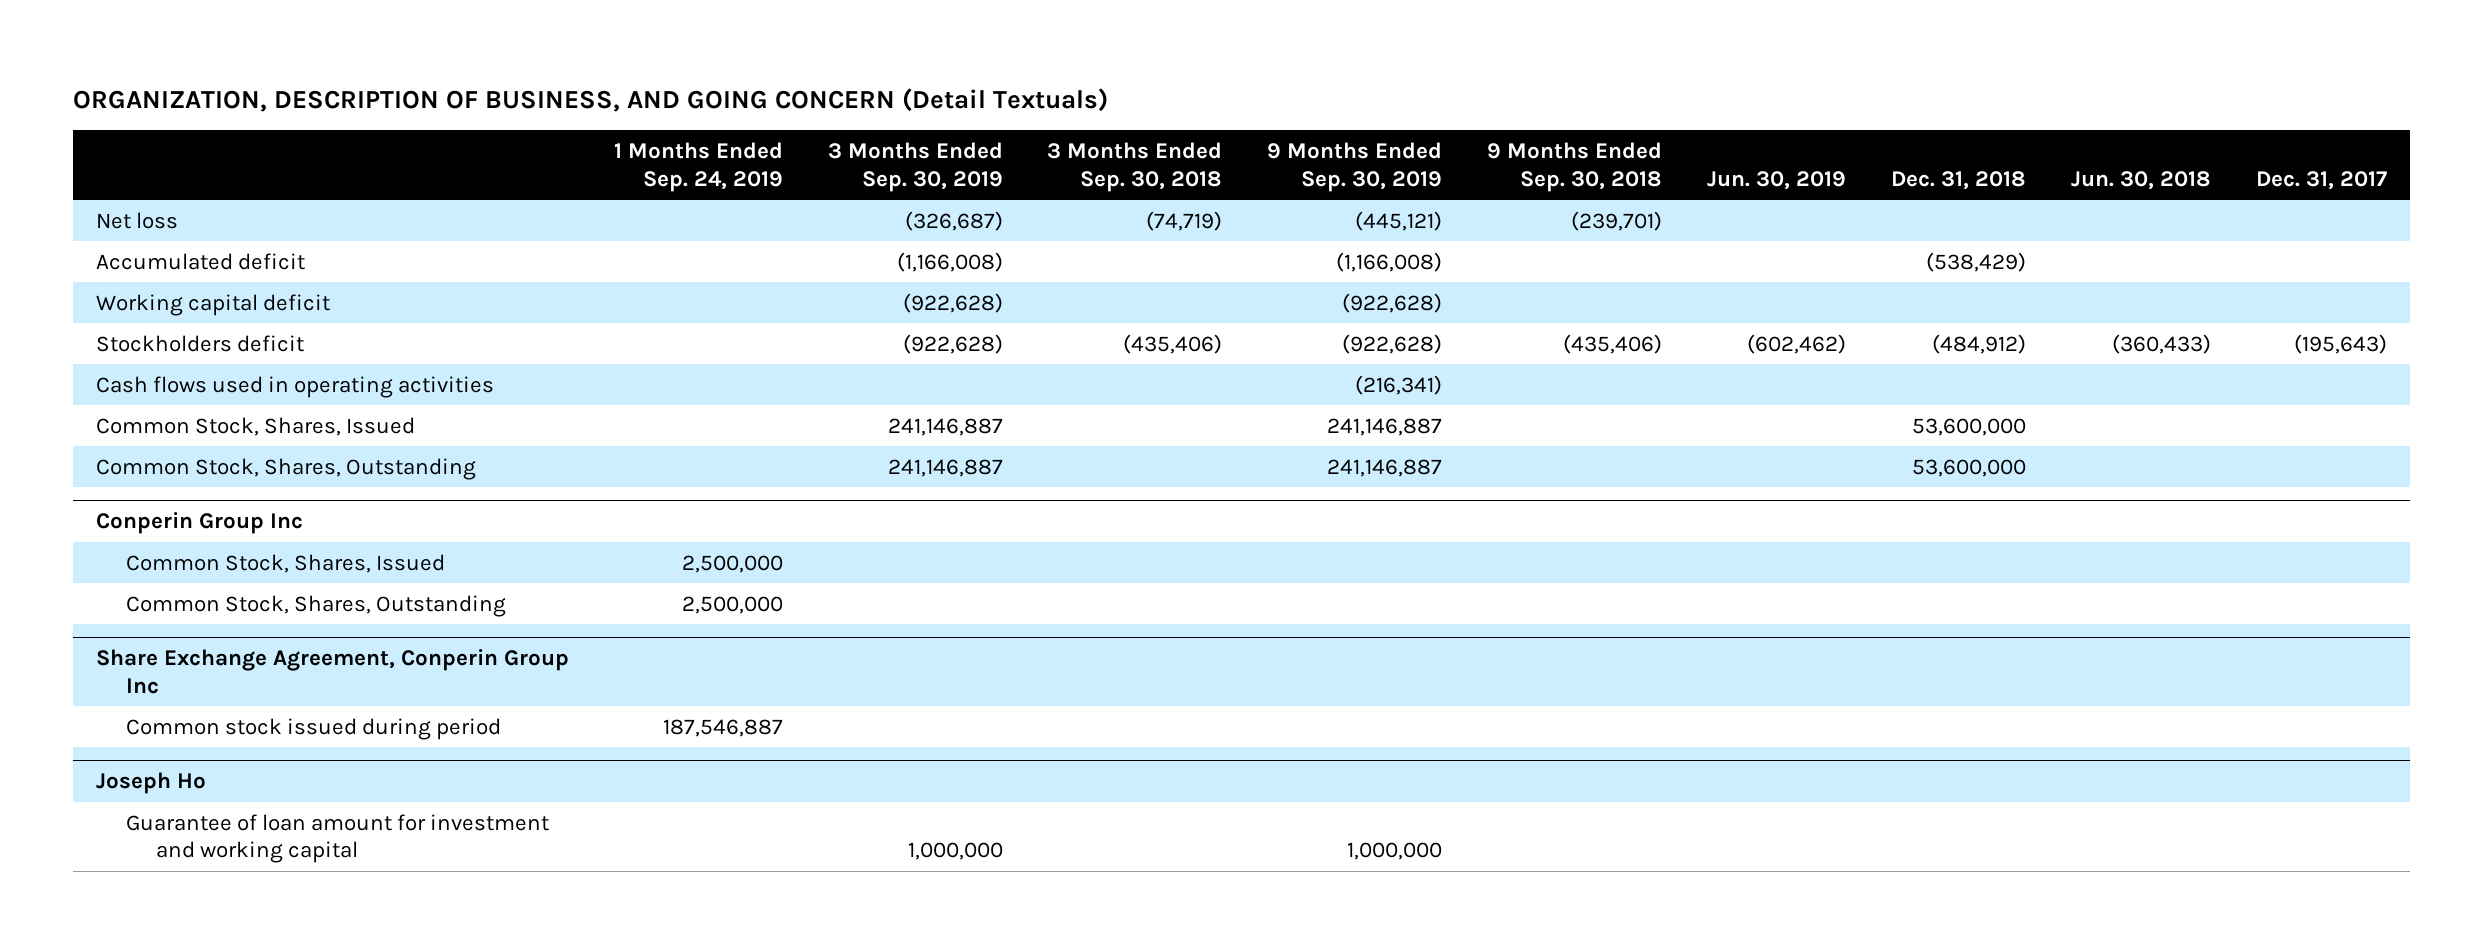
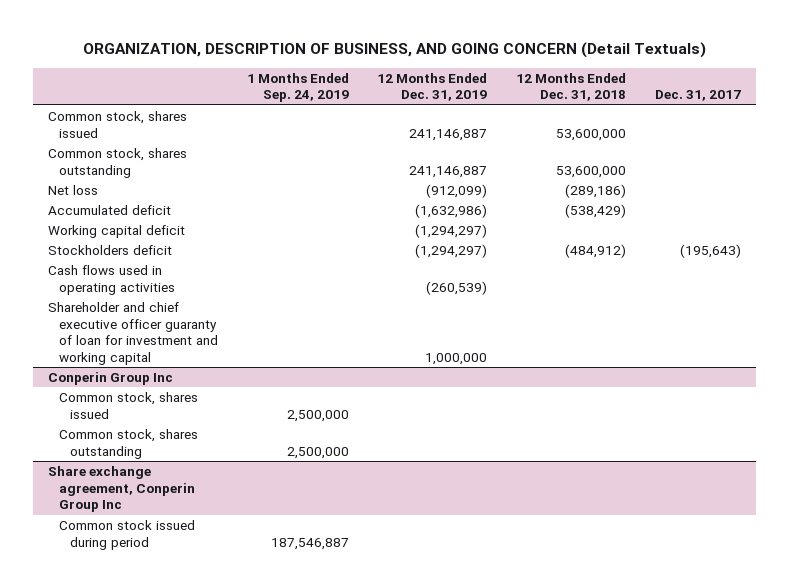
- | 1 Months Ended Sep. 24, 2019 | 3 Months Ended Sep. 30, 2019 | 3 Months Ended Sep. 30, 2018 | 9 Months Ended Sep. 30, 2019 | 9 Months Ended Sep. 30, 2018 | Jun. 30, 2019 | Dec. 31, 2018 | Jun. 30, 2018 | Dec. 31, 2017
+ | 1 Months Ended Sep. 24, 2019 | 12 Months Ended Dec. 31, 2019 | 12 Months Ended Dec. 31, 2018 | Dec. 31, 2017
+ Common stock, shares issued | | 241,146,887 | 53,600,000 |
+ Common stock, shares outstanding | | 241,146,887 | 53,600,000 |
- Common Stock, Shares, Issued | | 241,146,887 | | 241,146,887 | | | 53,600,000 | |
- Common Stock, Shares, Outstanding | | 241,146,887 | | 241,146,887 | | | 53,600,000 | |
+ Shareholder and chief executive officer guaranty of loan for investment and working capital | | 1,000,000 | |
@ Conperin Group Inc
- Common Stock, Shares, Issued | 2,500,000 | | | | | | | |
- Common Stock, Shares, Outstanding | 2,500,000 | | | | | | | |
- Share Exchange Agreement, Conperin Group Inc
@ Conperin Group Inc
+ Common stock, shares issued | 2,500,000 | | |
+ Common stock, shares outstanding | 2,500,000 | | |
+ Share exchange agreement, Conperin Group Inc
- Joseph Ho
- Guarantee of loan amount for investment and working capital | | 1,000,000 | | 1,000,000 | | | | |

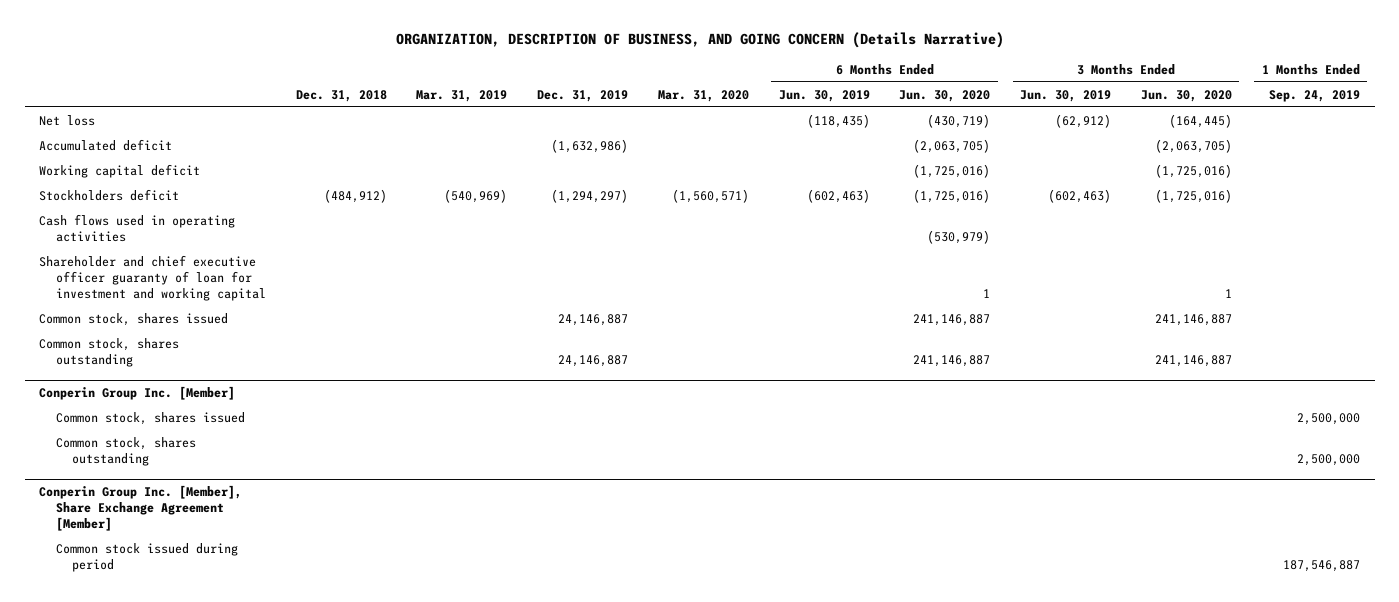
- ORGANIZATION, DESCRIPTION OF BUSINESS, AND GOING CONCERN (Detail Textuals)
+ ORGANIZATION, DESCRIPTION OF BUSINESS, AND GOING CONCERN (Details Narrative)
- | 1 Months Ended Sep. 24, 2019 | 12 Months Ended Dec. 31, 2019 | 12 Months Ended Dec. 31, 2018 | Dec. 31, 2017
+ | Dec. 31, 2018 | Mar. 31, 2019 | Dec. 31, 2019 | Mar. 31, 2020 | 6 Months Ended Jun. 30, 2019 | 6 Months Ended Jun. 30, 2020 | 3 Months Ended Jun. 30, 2019 | 3 Months Ended Jun. 30, 2020 | 1 Months Ended Sep. 24, 2019
- Conperin Group Inc
moved down: Common stock, shares issued | | | 24,146,887 | | | 241,146,887 | | 241,146,887 |
moved down: Common stock, shares outstanding | | | 24,146,887 | | | 241,146,887 | | 241,146,887 |
+ Conperin Group Inc. [Member]
- Share exchange agreement, Conperin Group Inc
+ Conperin Group Inc. [Member], Share Exchange Agreement [Member]

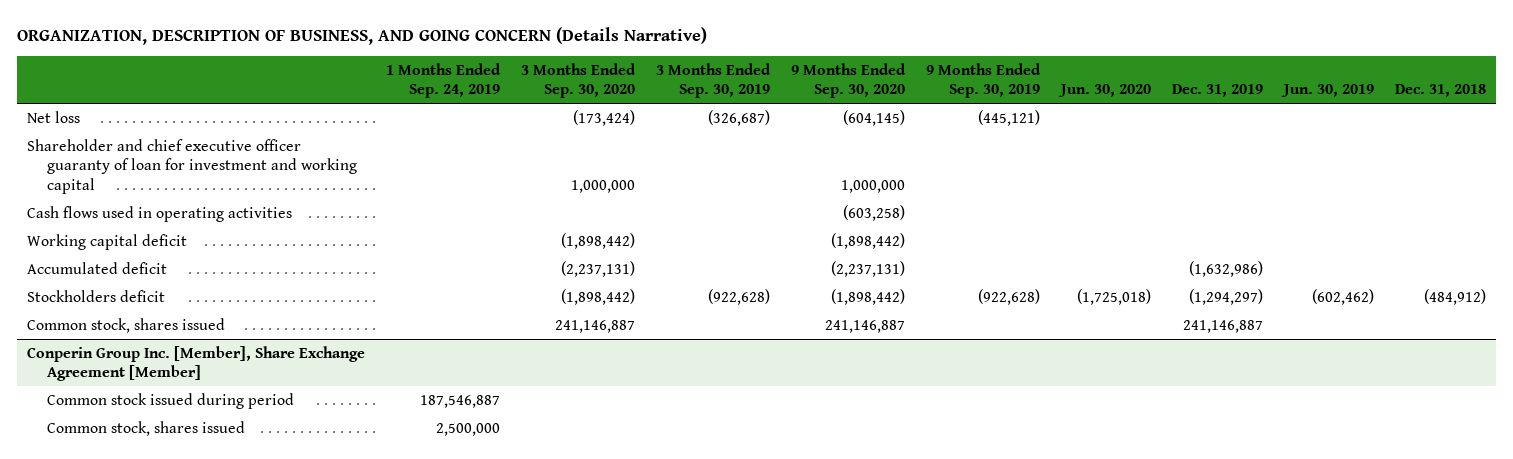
- | Dec. 31, 2018 | Mar. 31, 2019 | Dec. 31, 2019 | Mar. 31, 2020 | 6 Months Ended Jun. 30, 2019 | 6 Months Ended Jun. 30, 2020 | 3 Months Ended Jun. 30, 2019 | 3 Months Ended Jun. 30, 2020 | 1 Months Ended Sep. 24, 2019
+ | 1 Months Ended Sep. 24, 2019 | 3 Months Ended Sep. 30, 2020 | 3 Months Ended Sep. 30, 2019 | 9 Months Ended Sep. 30, 2020 | 9 Months Ended Sep. 30, 2019 | Jun. 30, 2020 | Dec. 31, 2019 | Jun. 30, 2019 | Dec. 31, 2018
moved up: Shareholder and chief executive officer guaranty of loan for investment and working capital | | 1,000,000 | | 1,000,000 | | | | |
moved up: Cash flows used in operating activities | | | | (603,258) | | | | |
moved down: Accumulated deficit | | (2,237,131) | | (2,237,131) | | | (1,632,986) | |
- Common stock, shares issued | | | 24,146,887 | | | 241,146,887 | | 241,146,887 |
- Common stock, shares outstanding | | | 24,146,887 | | | 241,146,887 | | 241,146,887 |
- Conperin Group Inc. [Member]
- Common stock, shares issued | | | | | | | | | 2,500,000
- Common stock, shares outstanding | | | | | | | | | 2,500,000
+ Common stock, shares issued | | 241,146,887 | | 241,146,887 | | | 241,146,887 | |
@ Conperin Group Inc. [Member], Share Exchange Agreement [Member]
+ Common stock, shares issued | 2,500,000 | | | | | | | |

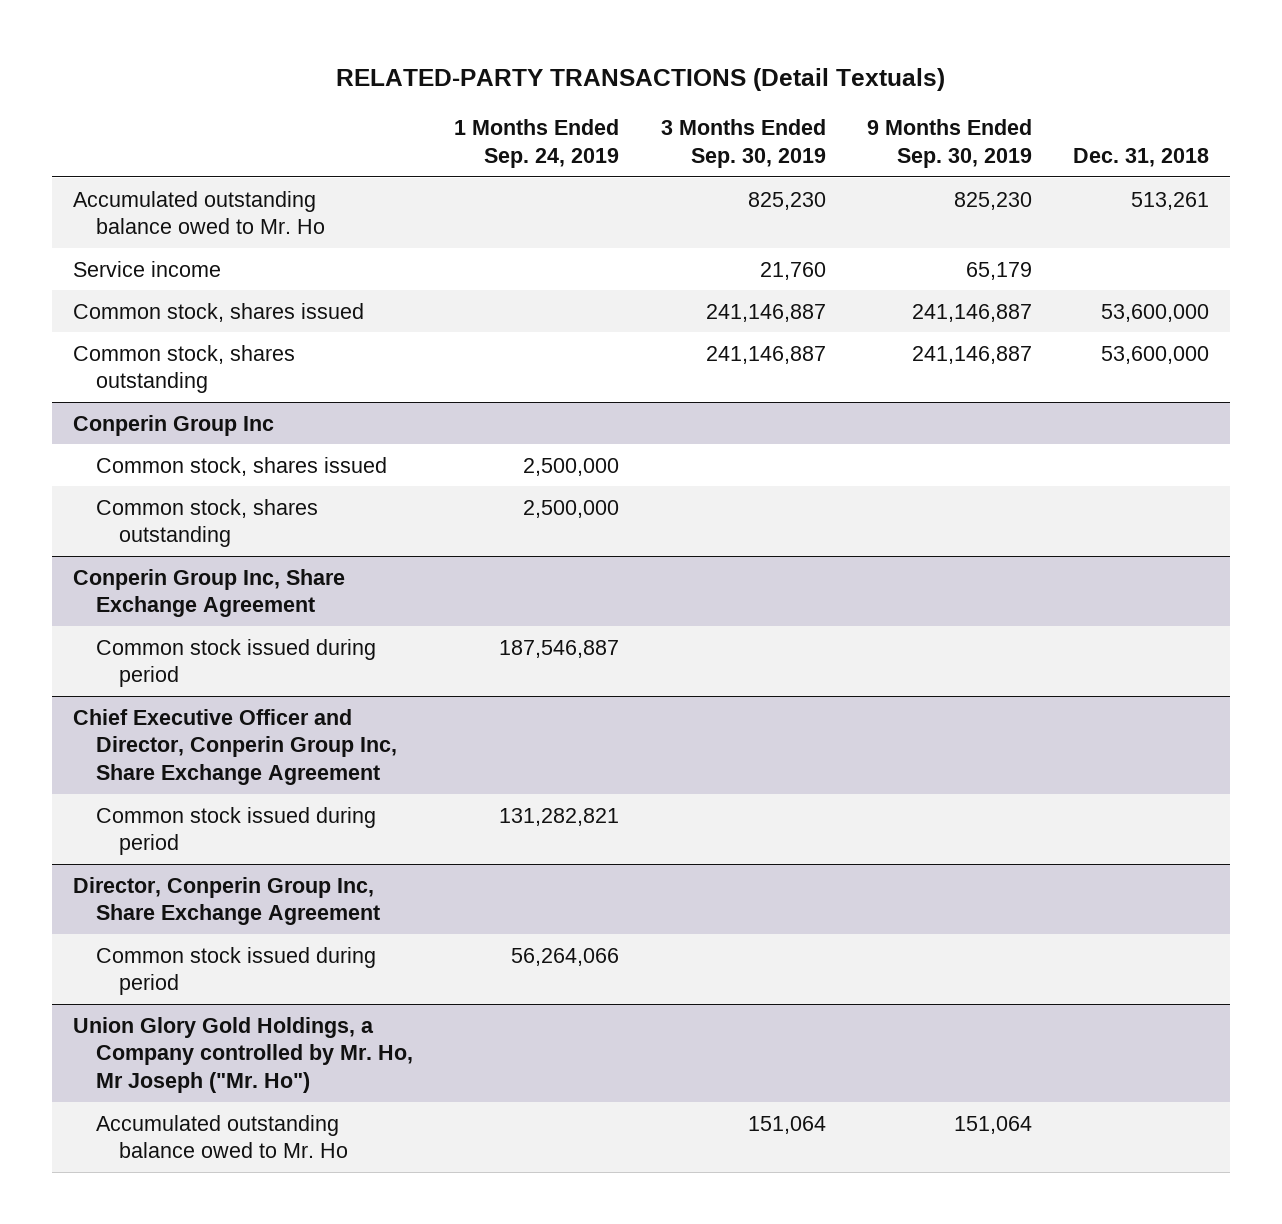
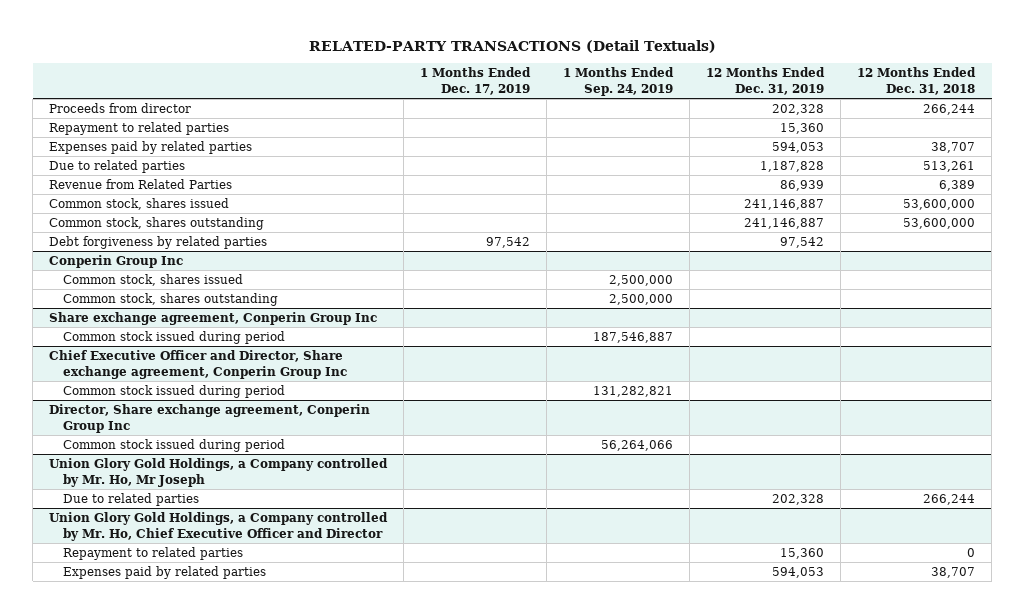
- | 1 Months Ended Sep. 24, 2019 | 3 Months Ended Sep. 30, 2019 | 9 Months Ended Sep. 30, 2019 | Dec. 31, 2018
+ | 1 Months Ended Dec. 17, 2019 | 1 Months Ended Sep. 24, 2019 | 12 Months Ended Dec. 31, 2019 | 12 Months Ended Dec. 31, 2018
- Accumulated outstanding balance owed to Mr. Ho | | 825,230 | 825,230 | 513,261
- Service income | | 21,760 | 65,179 |
+ Proceeds from director | | | 202,328 | 266,244
+ Repayment to related parties | | | 15,360 |
+ Expenses paid by related parties | | | 594,053 | 38,707
+ Due to related parties | | | 1,187,828 | 513,261
+ Revenue from Related Parties | | | 86,939 | 6,389
+ Debt forgiveness by related parties | 97,542 | | 97,542 |
- Conperin Group Inc, Share Exchange Agreement
+ Share exchange agreement, Conperin Group Inc
- Chief Executive Officer and Director, Conperin Group Inc, Share Exchange Agreement
+ Chief Executive Officer and Director, Share exchange agreement, Conperin Group Inc
- Director, Conperin Group Inc, Share Exchange Agreement
+ Director, Share exchange agreement, Conperin Group Inc
- Union Glory Gold Holdings, a Company controlled by Mr. Ho, Mr Joseph ("Mr. Ho")
- Accumulated outstanding balance owed to Mr. Ho | | 151,064 | 151,064 |
+ Union Glory Gold Holdings, a Company controlled by Mr. Ho, Mr Joseph
+ Due to related parties | | | 202,328 | 266,244
+ Union Glory Gold Holdings, a Company controlled by Mr. Ho, Chief Executive Officer and Director
+ Repayment to related parties | | | 15,360 | 0
+ Expenses paid by related parties | | | 594,053 | 38,707

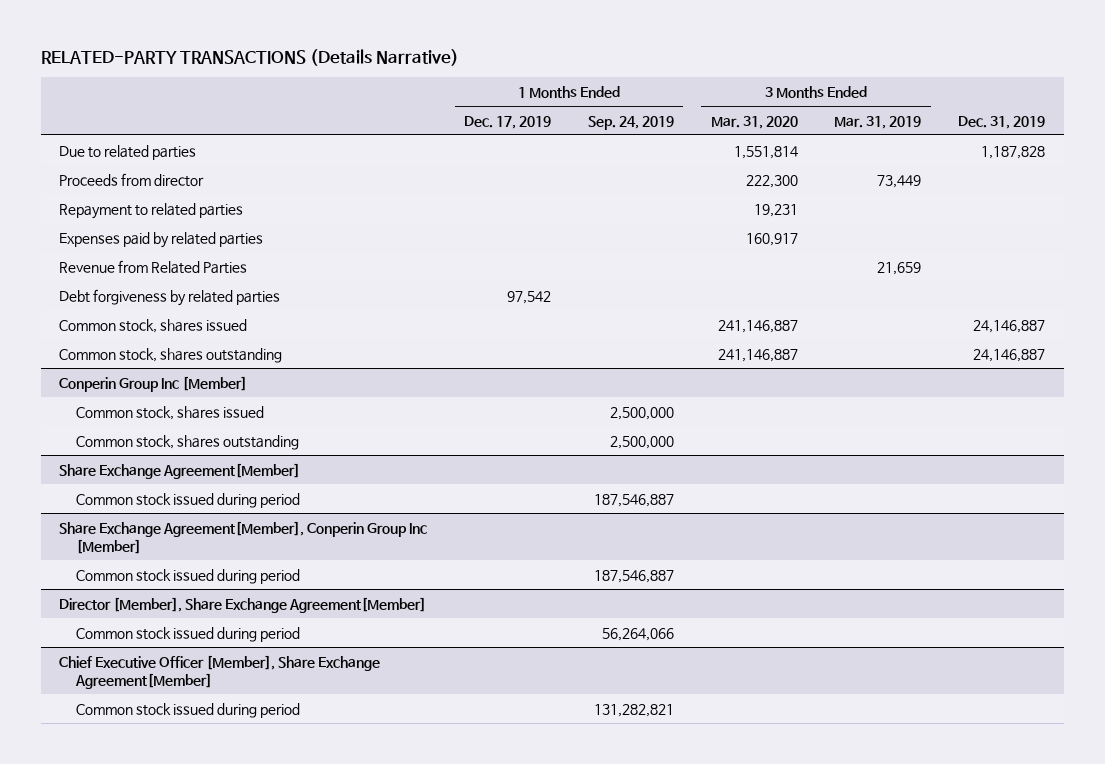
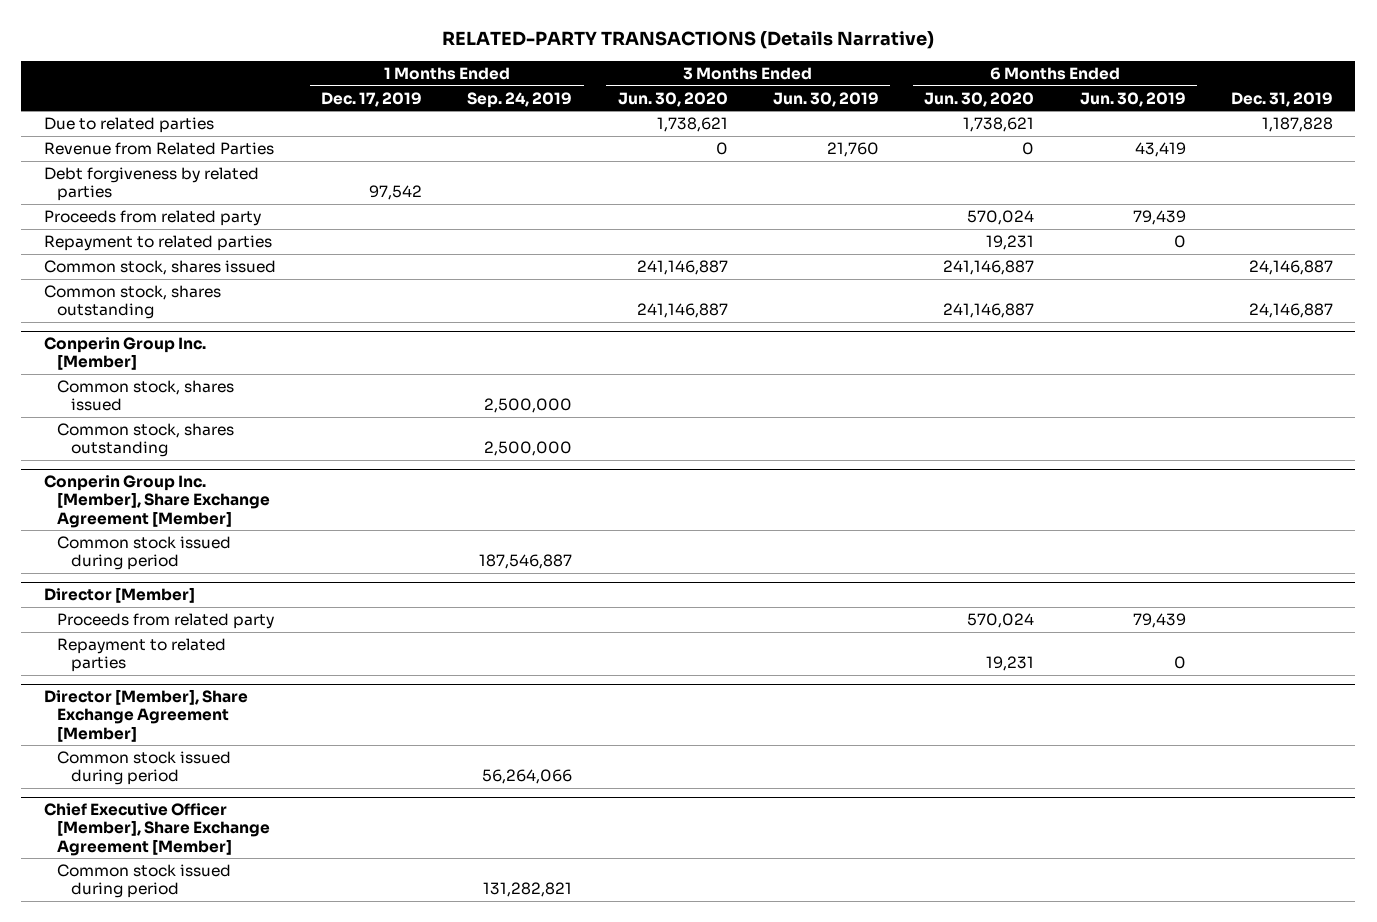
- | 1 Months Ended Dec. 17, 2019 | 1 Months Ended Sep. 24, 2019 | 3 Months Ended Mar. 31, 2020 | 3 Months Ended Mar. 31, 2019 | Dec. 31, 2019
+ | 1 Months Ended Dec. 17, 2019 | 1 Months Ended Sep. 24, 2019 | 3 Months Ended Jun. 30, 2020 | 3 Months Ended Jun. 30, 2019 | 6 Months Ended Jun. 30, 2020 | 6 Months Ended Jun. 30, 2019 | Dec. 31, 2019
- Proceeds from director | | | 222,300 | 73,449 |
- Expenses paid by related parties | | | 160,917 | |
+ Proceeds from related party | | | | | 570,024 | 79,439 |
moved down: Repayment to related parties | | | | | 19,231 | 0 |
- Conperin Group Inc [Member]
+ Conperin Group Inc. [Member]
- Share Exchange Agreement[Member]
- Common stock issued during period | | 187,546,887 | | |
- Share Exchange Agreement[Member], Conperin Group Inc [Member]
+ Conperin Group Inc. [Member], Share Exchange Agreement [Member]
- Director [Member], Share Exchange Agreement[Member]
+ Director [Member]
+ Proceeds from related party | | | | | 570,024 | 79,439 |
+ Repayment to related parties | | | | | 19,231 | 0 |
+ Director [Member], Share Exchange Agreement [Member]
- Chief Executive Officer [Member], Share Exchange Agreement[Member]
+ Chief Executive Officer [Member], Share Exchange Agreement [Member]

